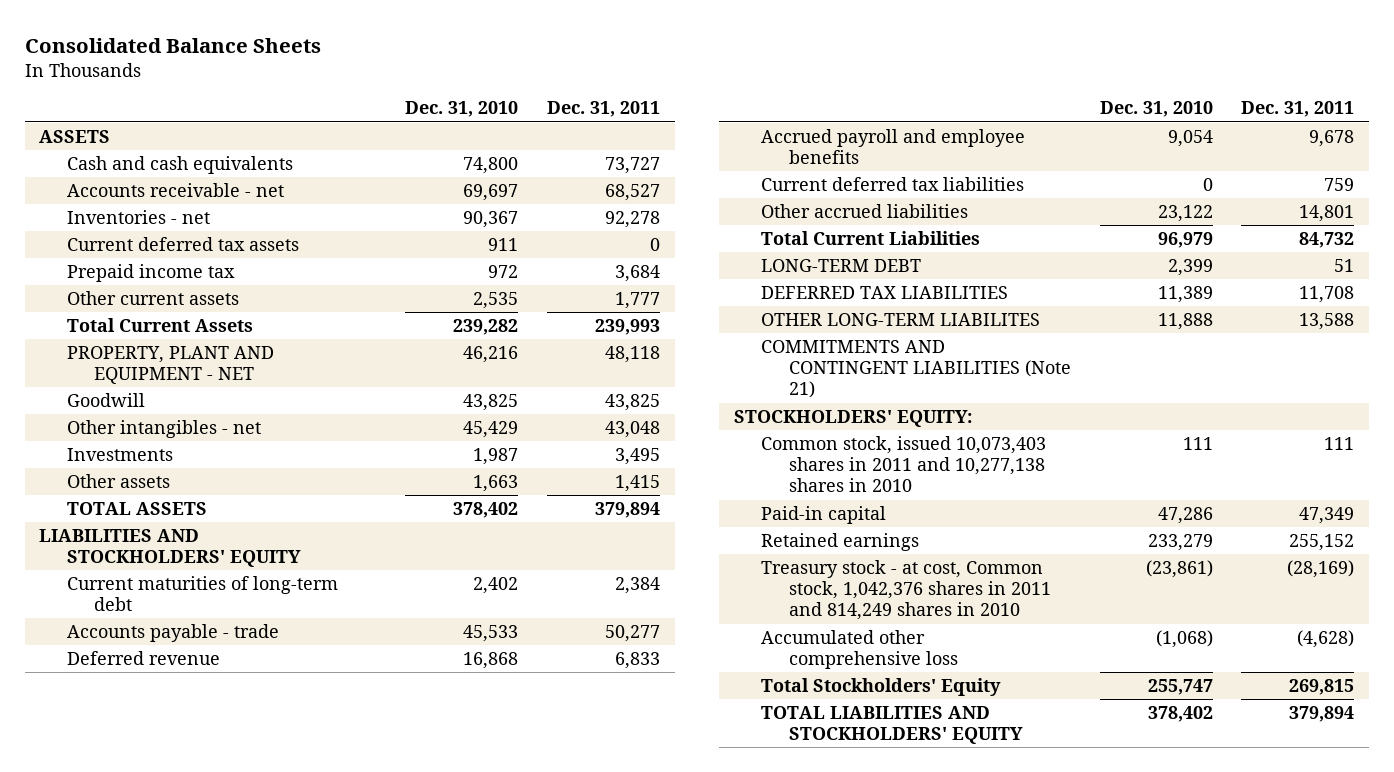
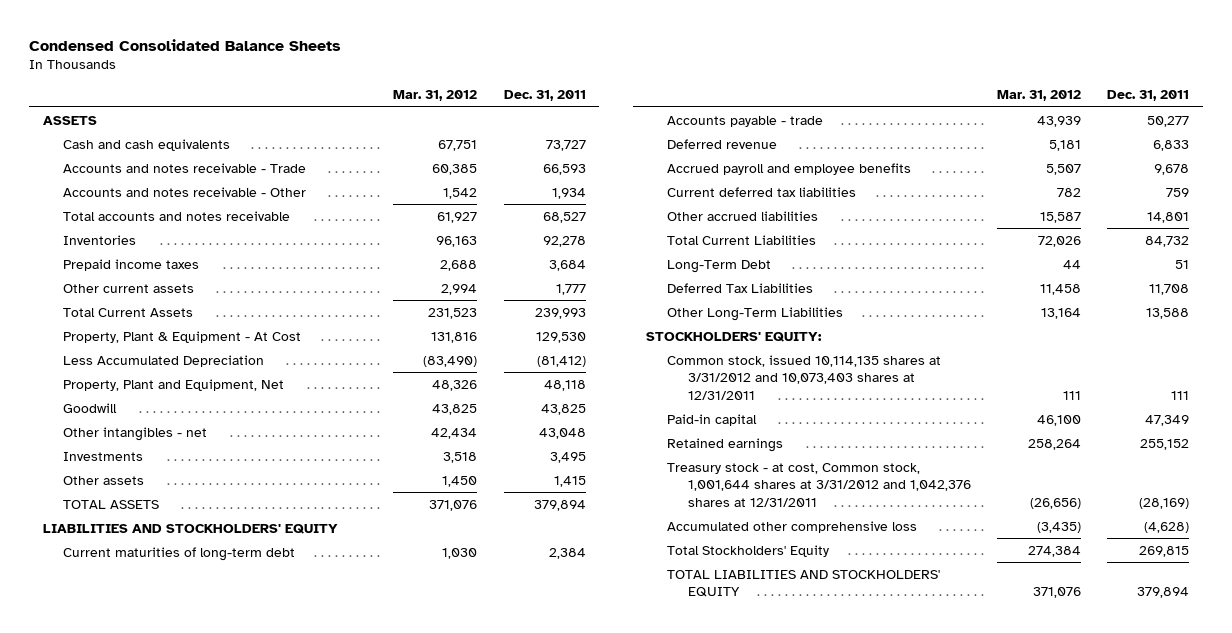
- Consolidated Balance Sheets
+ Condensed Consolidated Balance Sheets
- | Dec. 31, 2010 | Dec. 31, 2011
+ | Mar. 31, 2012 | Dec. 31, 2011
- Accounts receivable - net | 69,697 | 68,527
- Inventories - net | 90,367 | 92,278
- Current deferred tax assets | 911 | 0
- Prepaid income tax | 972 | 3,684
+ Accounts and notes receivable - Trade | 60,385 | 66,593
+ Accounts and notes receivable - Other | 1,542 | 1,934
+ Total accounts and notes receivable | 61,927 | 68,527
+ Inventories | 96,163 | 92,278
+ Prepaid income taxes | 2,688 | 3,684
- PROPERTY, PLANT AND EQUIPMENT - NET | 46,216 | 48,118
+ Property, Plant & Equipment - At Cost | 131,816 | 129,530
+ Less Accumulated Depreciation | (83,490) | (81,412)
+ Property, Plant and Equipment, Net | 48,326 | 48,118
- LONG-TERM DEBT | 2,399 | 51
- DEFERRED TAX LIABILITIES | 11,389 | 11,708
- OTHER LONG-TERM LIABILITES | 11,888 | 13,588
- COMMITMENTS AND CONTINGENT LIABILITIES (Note 21)
+ Long-Term Debt | 44 | 51
+ Deferred Tax Liabilities | 11,458 | 11,708
+ Other Long-Term Liabilities | 13,164 | 13,588
- Common stock, issued 10,073,403 shares in 2011 and 10,277,138 shares in 2010 | 111 | 111
+ Common stock, issued 10,114,135 shares at 3/31/2012 and 10,073,403 shares at 12/31/2011 | 111 | 111
- Treasury stock - at cost, Common stock, 1,042,376 shares in 2011 and 814,249 shares in 2010 | (23,861) | (28,169)
+ Treasury stock - at cost, Common stock, 1,001,644 shares at 3/31/2012 and 1,042,376 shares at 12/31/2011 | (26,656) | (28,169)

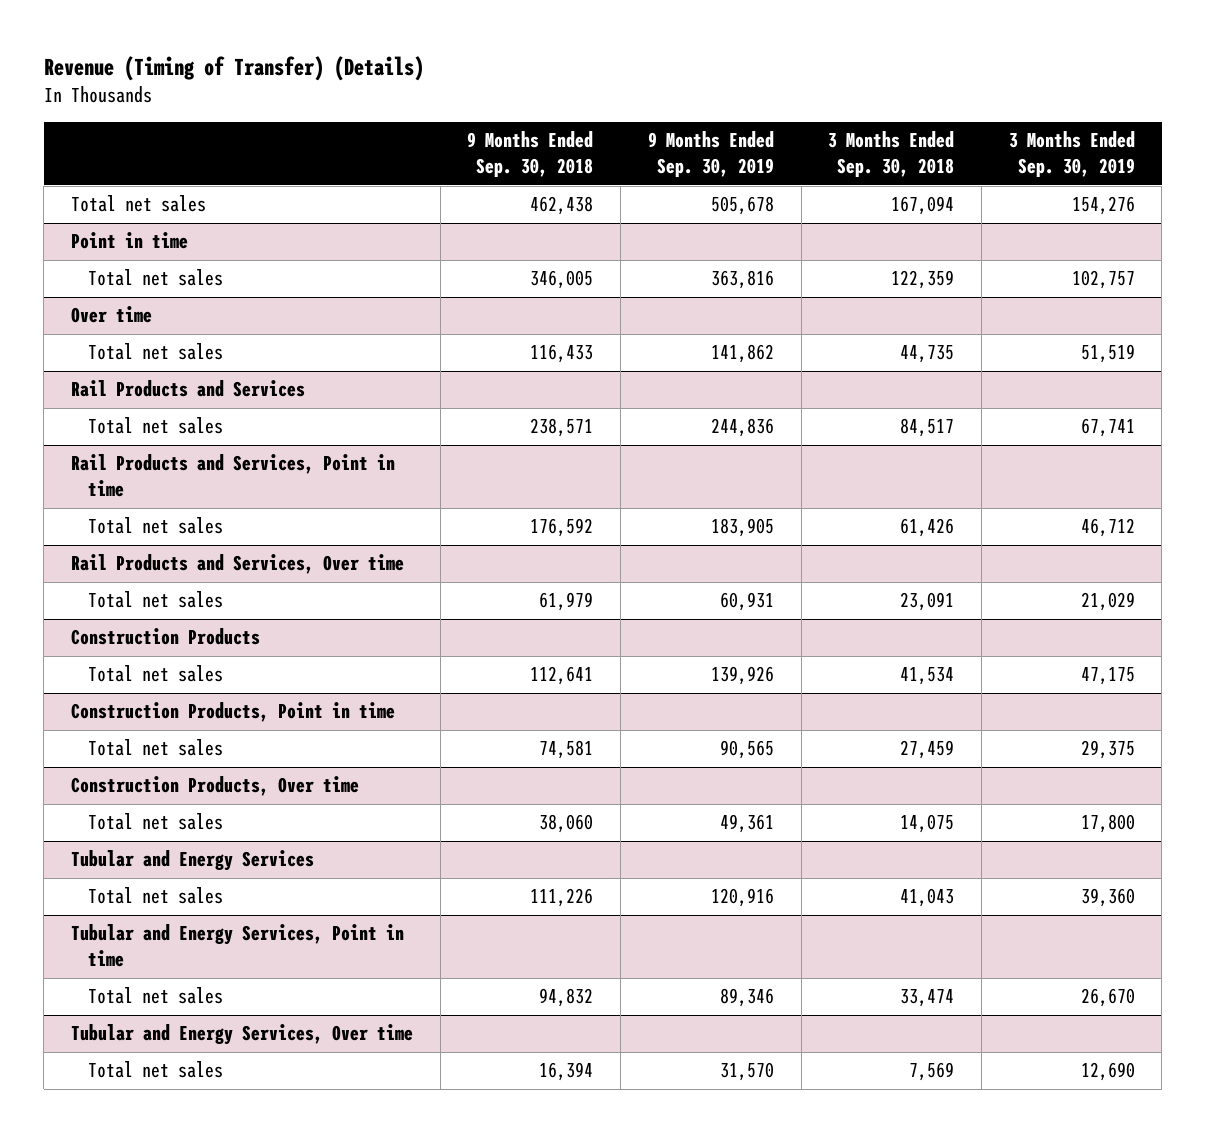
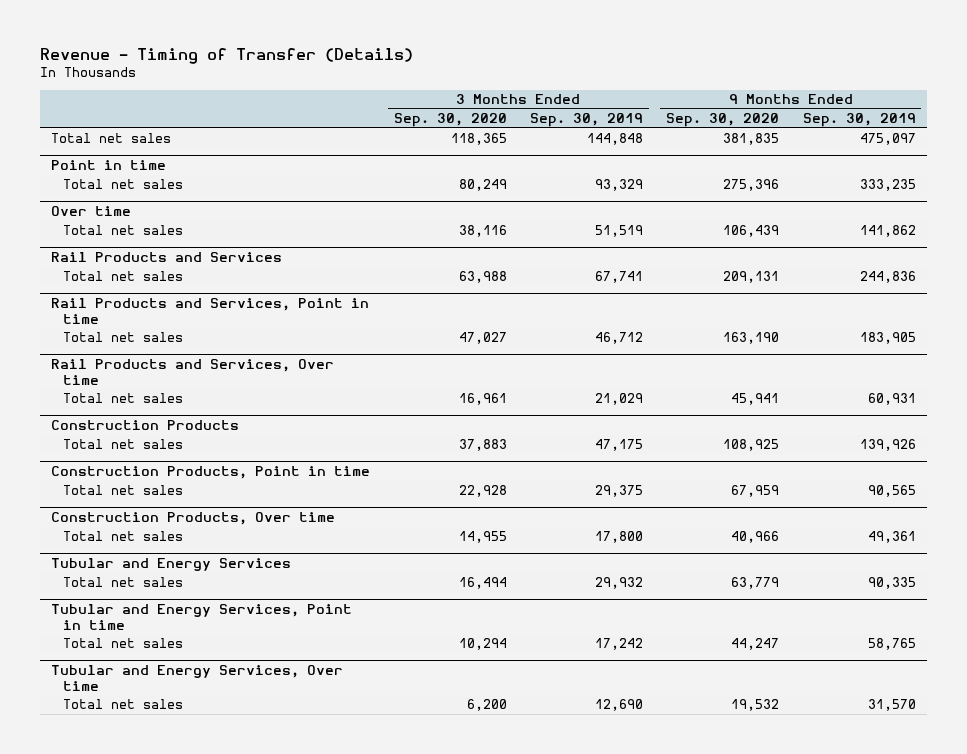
- Revenue (Timing of Transfer) (Details)
+ Revenue - Timing of Transfer (Details)
- | 9 Months Ended Sep. 30, 2018 | 9 Months Ended Sep. 30, 2019 | 3 Months Ended Sep. 30, 2018 | 3 Months Ended Sep. 30, 2019
+ | 3 Months Ended Sep. 30, 2020 | 3 Months Ended Sep. 30, 2019 | 9 Months Ended Sep. 30, 2020 | 9 Months Ended Sep. 30, 2019
- Total net sales | 462,438 | 505,678 | 167,094 | 154,276
+ Total net sales | 118,365 | 144,848 | 381,835 | 475,097
@ Point in time
- Total net sales | 346,005 | 363,816 | 122,359 | 102,757
+ Total net sales | 80,249 | 93,329 | 275,396 | 333,235
@ Tubular and Energy Services
- Total net sales | 111,226 | 120,916 | 41,043 | 39,360
+ Total net sales | 16,494 | 29,932 | 63,779 | 90,335
@ Tubular and Energy Services, Point in time
- Total net sales | 94,832 | 89,346 | 33,474 | 26,670
+ Total net sales | 10,294 | 17,242 | 44,247 | 58,765

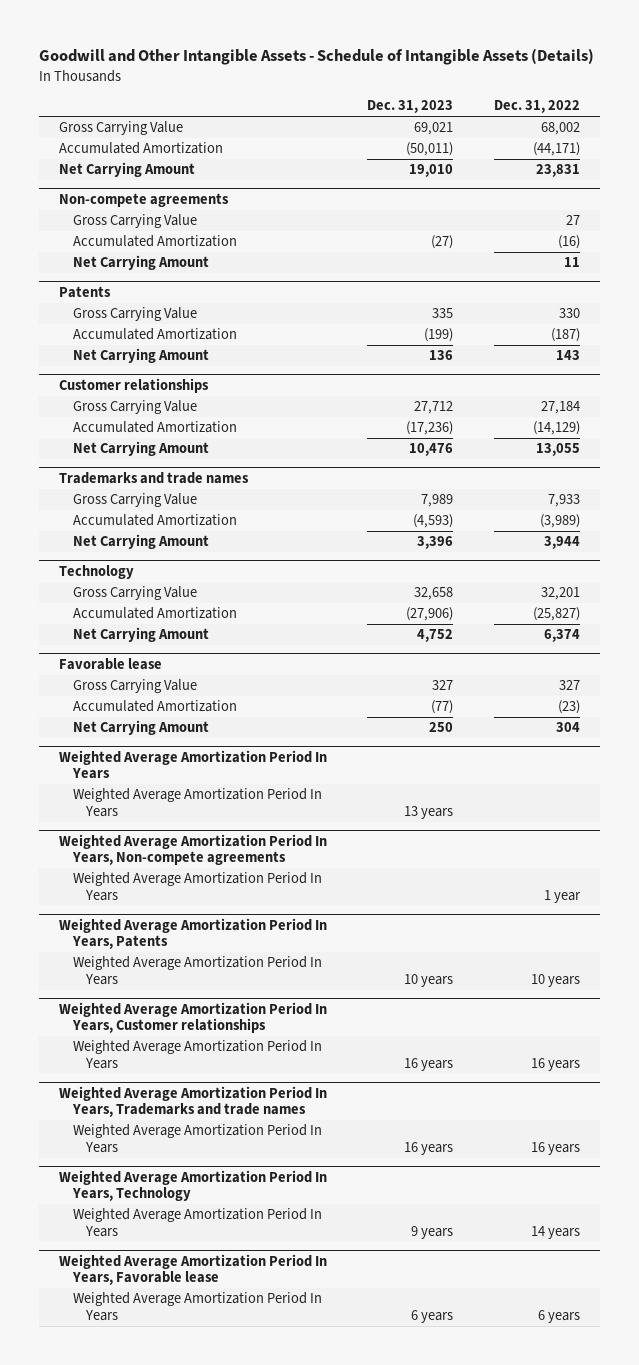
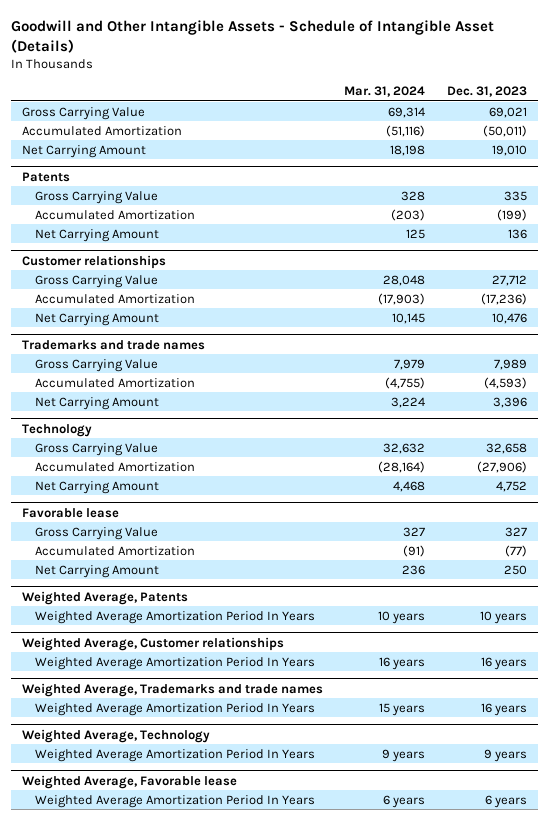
- Goodwill and Other Intangible Assets - Schedule of Intangible Assets (Details)
+ Goodwill and Other Intangible Assets - Schedule of Intangible Asset (Details)
- | Dec. 31, 2023 | Dec. 31, 2022
+ | Mar. 31, 2024 | Dec. 31, 2023
- Non-compete agreements
- Gross Carrying Value | | 27
- Accumulated Amortization | (27) | (16)
- Net Carrying Amount | | 11
- Weighted Average Amortization Period In Years
- Weighted Average Amortization Period In Years | 13 years |
- Weighted Average Amortization Period In Years, Non-compete agreements
- Weighted Average Amortization Period In Years | | 1 year
- Weighted Average Amortization Period In Years, Patents
+ Weighted Average, Patents
- Weighted Average Amortization Period In Years, Customer relationships
+ Weighted Average, Customer relationships
- Weighted Average Amortization Period In Years, Trademarks and trade names
+ Weighted Average, Trademarks and trade names
- Weighted Average Amortization Period In Years, Technology
+ Weighted Average, Technology
- Weighted Average Amortization Period In Years, Favorable lease
+ Weighted Average, Favorable lease

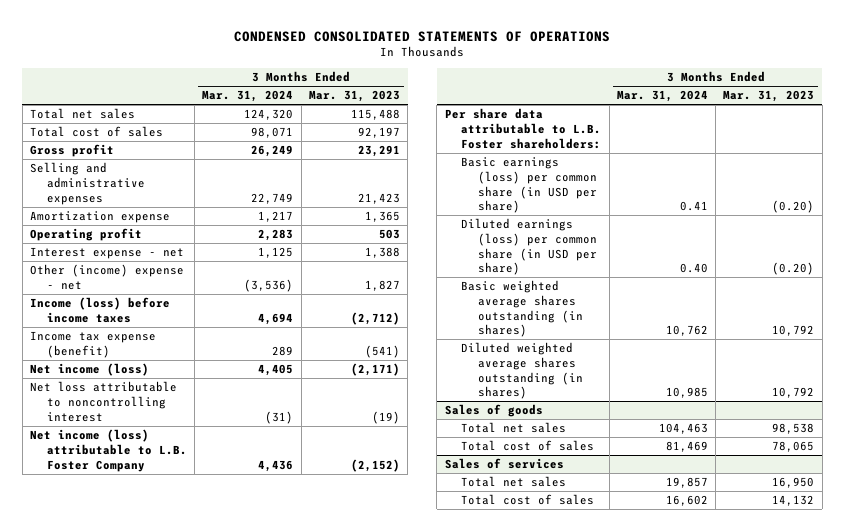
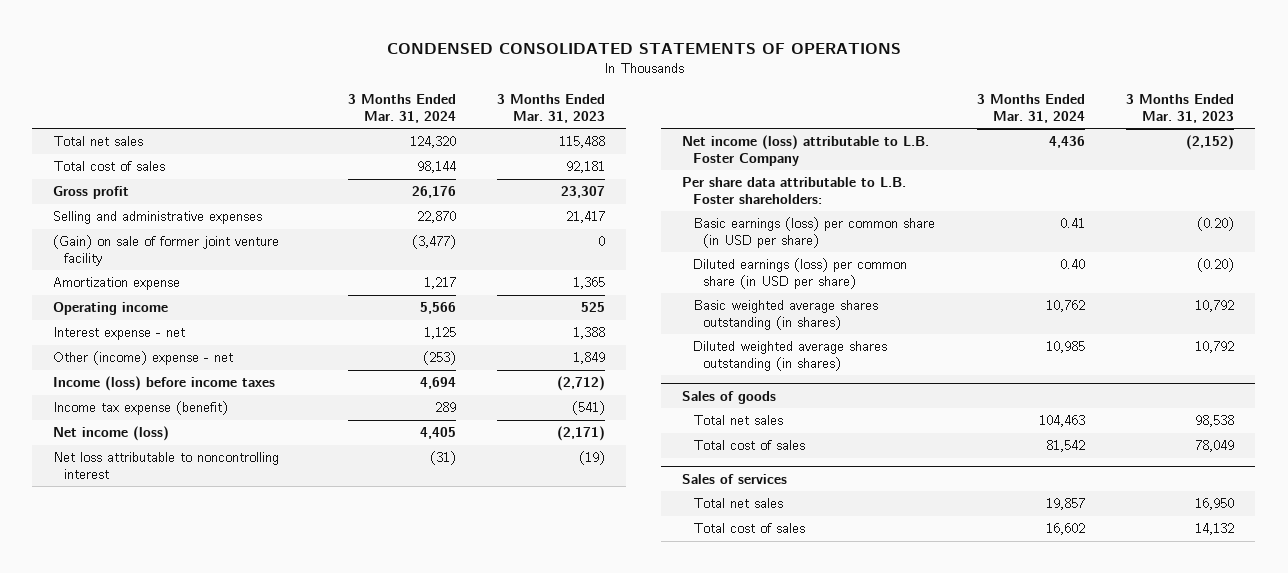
- Total cost of sales | 98,071 | 92,197
- Gross profit | 26,249 | 23,291
- Selling and administrative expenses | 22,749 | 21,423
+ Total cost of sales | 98,144 | 92,181
+ Gross profit | 26,176 | 23,307
+ Selling and administrative expenses | 22,870 | 21,417
+ (Gain) on sale of former joint venture facility | (3,477) | 0
- Operating profit | 2,283 | 503
+ Operating income | 5,566 | 525
- Other (income) expense - net | (3,536) | 1,827
+ Other (income) expense - net | (253) | 1,849
@ Sales of goods
- Total cost of sales | 81,469 | 78,065
+ Total cost of sales | 81,542 | 78,049

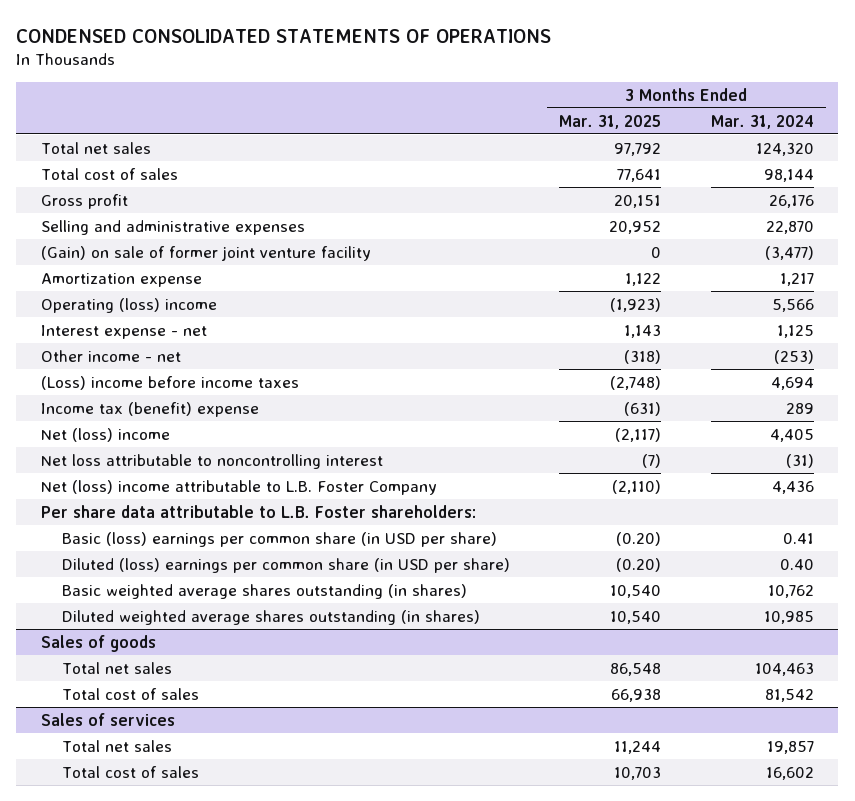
- | 3 Months Ended Mar. 31, 2024 | 3 Months Ended Mar. 31, 2023
+ | 3 Months Ended Mar. 31, 2025 | 3 Months Ended Mar. 31, 2024
- Operating income | 5,566 | 525
+ Operating (loss) income | (1,923) | 5,566
- Other (income) expense - net | (253) | 1,849
- Income (loss) before income taxes | 4,694 | (2,712)
- Income tax expense (benefit) | 289 | (541)
- Net income (loss) | 4,405 | (2,171)
+ Other income - net | (318) | (253)
+ (Loss) income before income taxes | (2,748) | 4,694
+ Income tax (benefit) expense | (631) | 289
+ Net (loss) income | (2,117) | 4,405
- Net income (loss) attributable to L.B. Foster Company | 4,436 | (2,152)
+ Net (loss) income attributable to L.B. Foster Company | (2,110) | 4,436
- Basic earnings (loss) per common share (in USD per share) | 0.41 | (0.20)
- Diluted earnings (loss) per common share (in USD per share) | 0.40 | (0.20)
+ Basic (loss) earnings per common share (in USD per share) | (0.20) | 0.41
+ Diluted (loss) earnings per common share (in USD per share) | (0.20) | 0.40

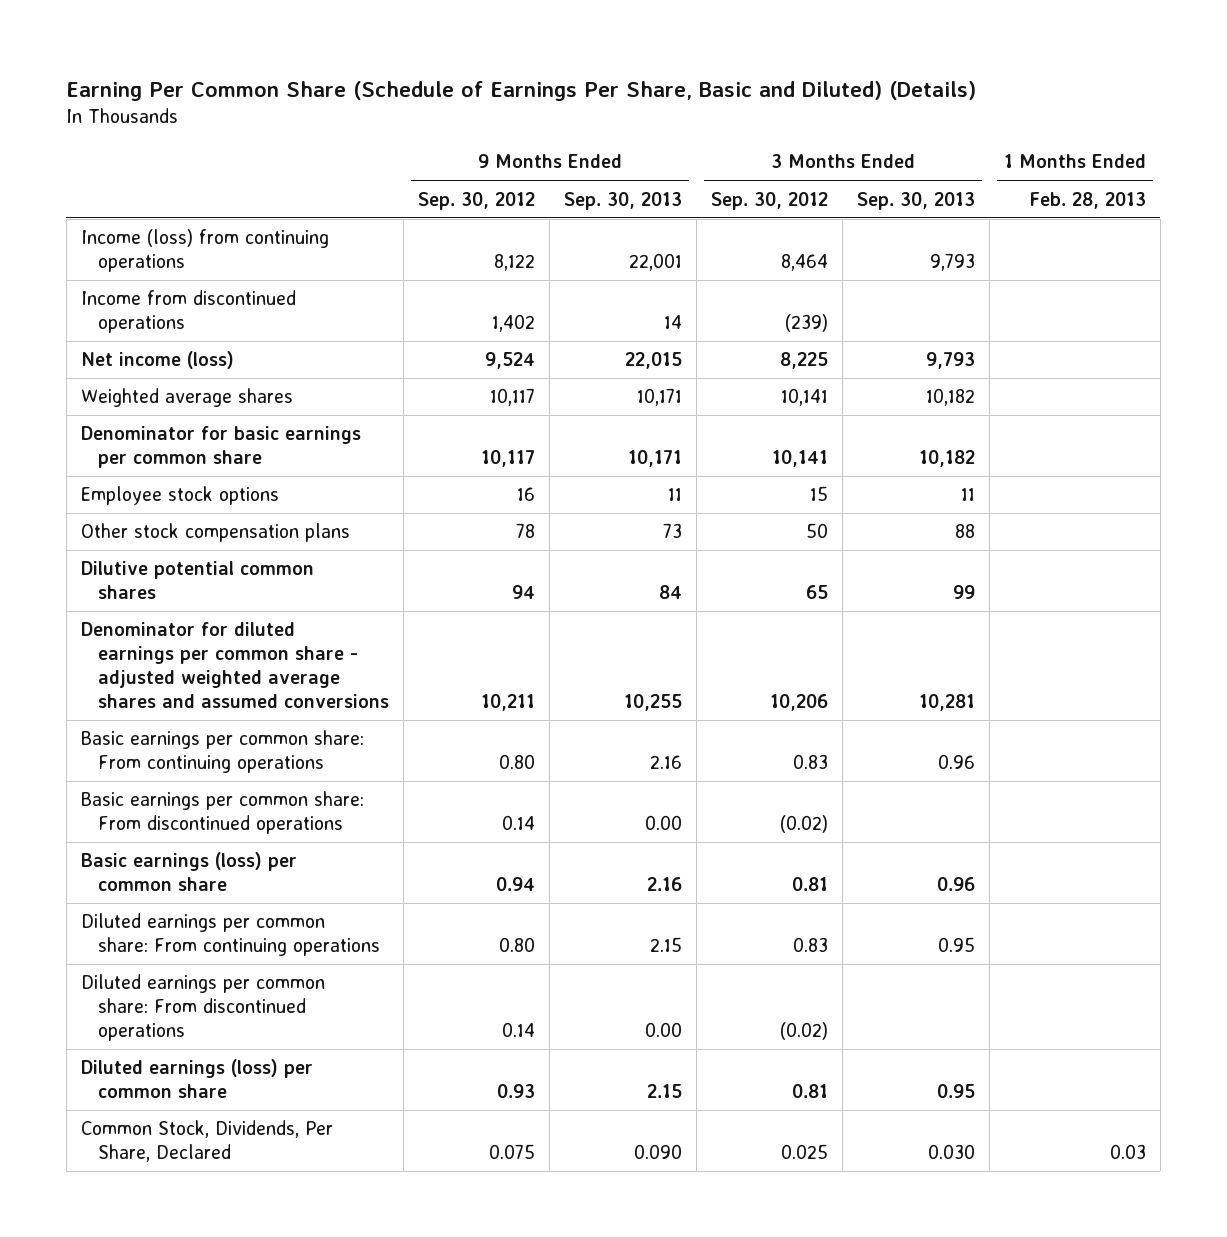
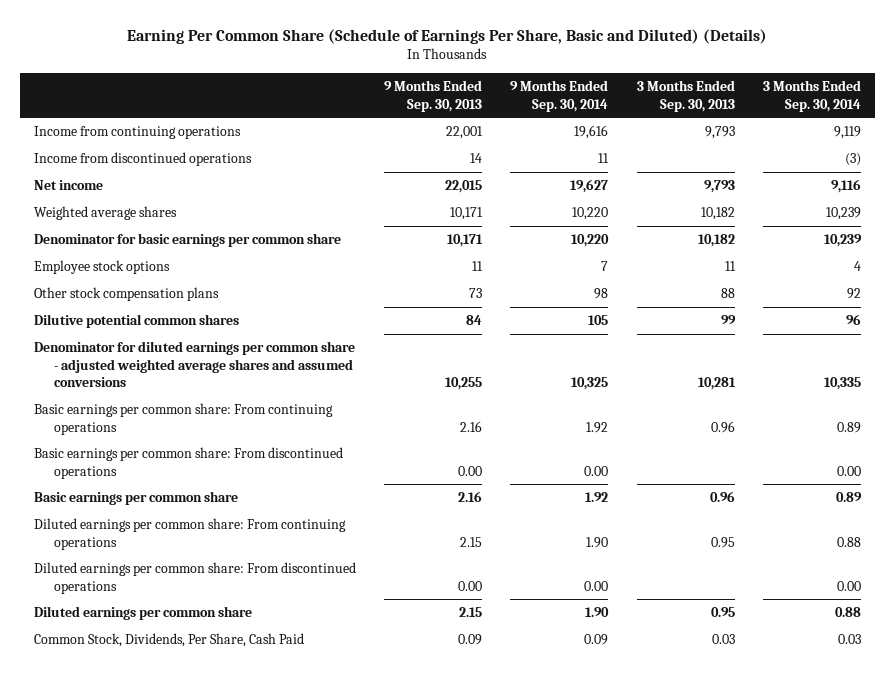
- | 9 Months Ended Sep. 30, 2012 | 9 Months Ended Sep. 30, 2013 | 3 Months Ended Sep. 30, 2012 | 3 Months Ended Sep. 30, 2013 | 1 Months Ended Feb. 28, 2013
+ | 9 Months Ended Sep. 30, 2013 | 9 Months Ended Sep. 30, 2014 | 3 Months Ended Sep. 30, 2013 | 3 Months Ended Sep. 30, 2014
- Income (loss) from continuing operations | 8,122 | 22,001 | 8,464 | 9,793 |
+ Income from continuing operations | 22,001 | 19,616 | 9,793 | 9,119
- Net income (loss) | 9,524 | 22,015 | 8,225 | 9,793 |
+ Net income | 22,015 | 19,627 | 9,793 | 9,116
- Basic earnings (loss) per common share | 0.94 | 2.16 | 0.81 | 0.96 |
+ Basic earnings per common share | 2.16 | 1.92 | 0.96 | 0.89
- Diluted earnings (loss) per common share | 0.93 | 2.15 | 0.81 | 0.95 |
- Common Stock, Dividends, Per Share, Declared | 0.075 | 0.090 | 0.025 | 0.030 | 0.03
+ Diluted earnings per common share | 2.15 | 1.90 | 0.95 | 0.88
+ Common Stock, Dividends, Per Share, Cash Paid | 0.09 | 0.09 | 0.03 | 0.03

